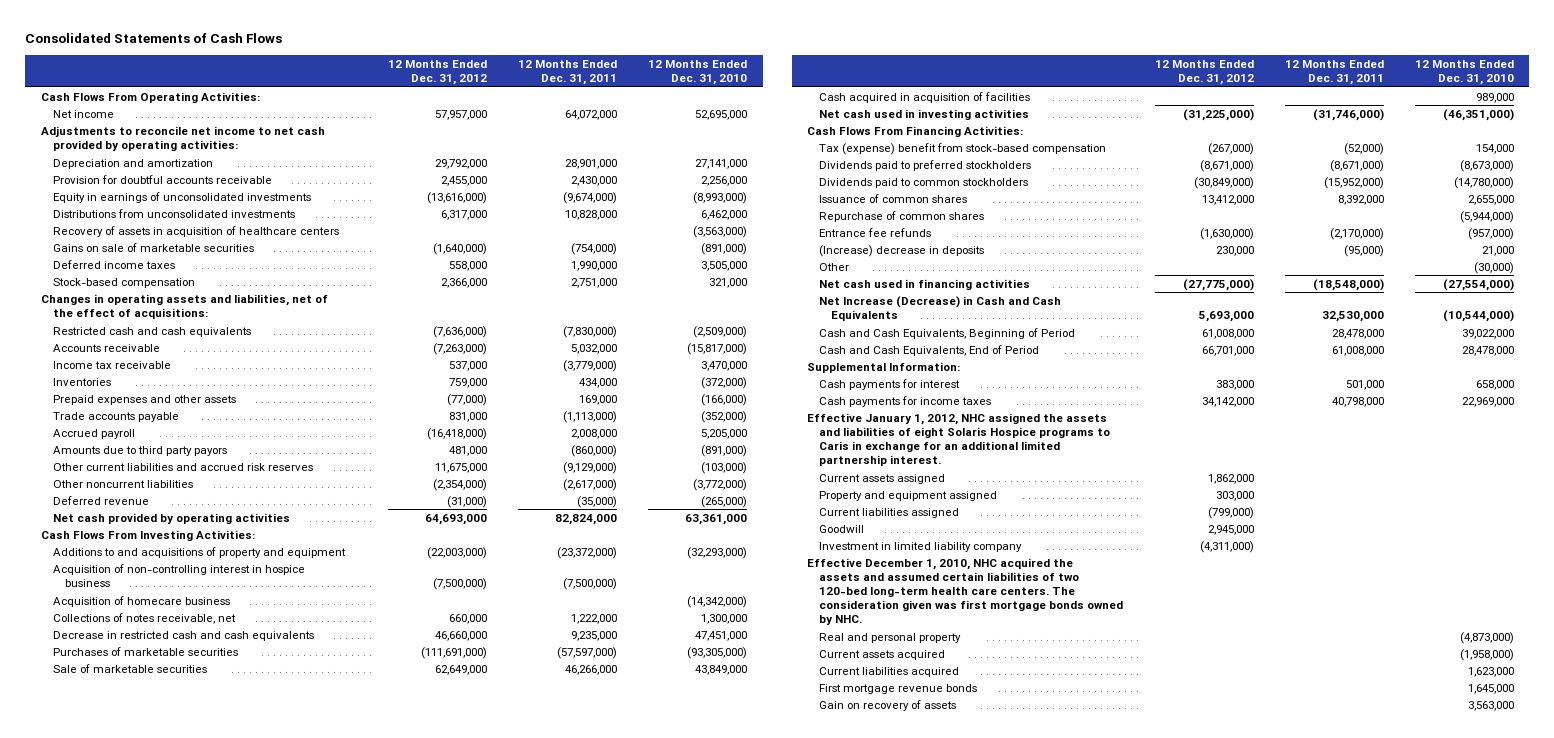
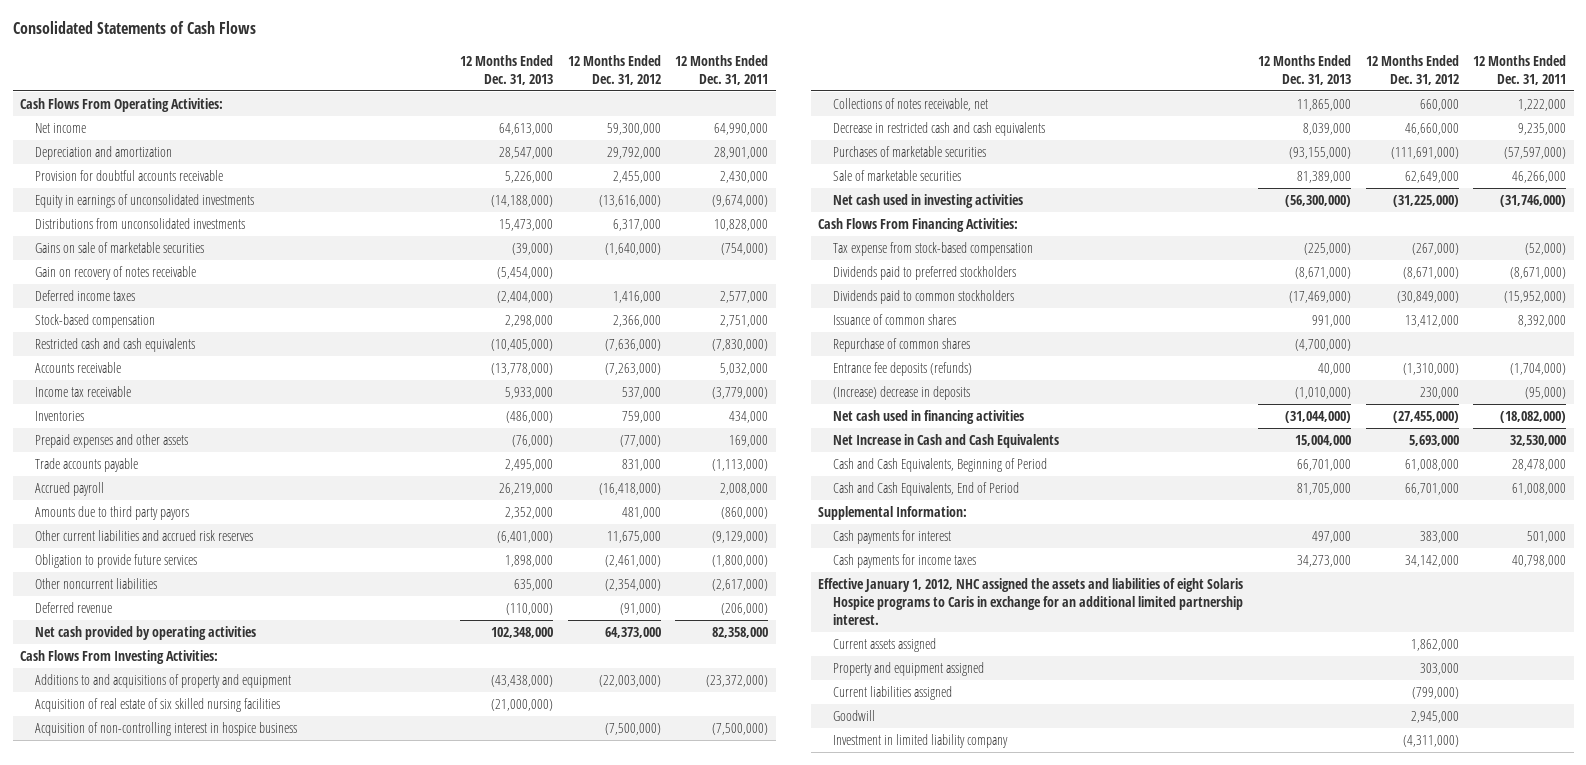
- | 12 Months Ended Dec. 31, 2012 | 12 Months Ended Dec. 31, 2011 | 12 Months Ended Dec. 31, 2010
+ | 12 Months Ended Dec. 31, 2013 | 12 Months Ended Dec. 31, 2012 | 12 Months Ended Dec. 31, 2011
- Net income | 57,957,000 | 64,072,000 | 52,695,000
- Adjustments to reconcile net income to net cash provided by operating activities:
+ Net income | 64,613,000 | 59,300,000 | 64,990,000
- Recovery of assets in acquisition of healthcare centers | | | (3,563,000)
- Deferred income taxes | 558,000 | 1,990,000 | 3,505,000
+ Gain on recovery of notes receivable | (5,454,000) | |
+ Deferred income taxes | (2,404,000) | 1,416,000 | 2,577,000
- Changes in operating assets and liabilities, net of the effect of acquisitions:
+ Obligation to provide future services | 1,898,000 | (2,461,000) | (1,800,000)
- Deferred revenue | (31,000) | (35,000) | (265,000)
- Net cash provided by operating activities | 64,693,000 | 82,824,000 | 63,361,000
+ Deferred revenue | (110,000) | (91,000) | (206,000)
+ Net cash provided by operating activities | 102,348,000 | 64,373,000 | 82,358,000
+ Acquisition of real estate of six skilled nursing facilities | (21,000,000) | |
- Acquisition of homecare business | | | (14,342,000)
- Cash acquired in acquisition of facilities | | | 989,000
- Tax (expense) benefit from stock-based compensation | (267,000) | (52,000) | 154,000
+ Tax expense from stock-based compensation | (225,000) | (267,000) | (52,000)
- Entrance fee refunds | (1,630,000) | (2,170,000) | (957,000)
+ Entrance fee deposits (refunds) | 40,000 | (1,310,000) | (1,704,000)
- Other | | | (30,000)
- Net cash used in financing activities | (27,775,000) | (18,548,000) | (27,554,000)
- Net Increase (Decrease) in Cash and Cash Equivalents | 5,693,000 | 32,530,000 | (10,544,000)
+ Net cash used in financing activities | (31,044,000) | (27,455,000) | (18,082,000)
+ Net Increase in Cash and Cash Equivalents | 15,004,000 | 5,693,000 | 32,530,000
- Effective December 1, 2010, NHC acquired the assets and assumed certain liabilities of two 120-bed long-term health care centers. The consideration given was first mortgage bonds owned by NHC.
- Real and personal property | | | (4,873,000)
- Current assets acquired | | | (1,958,000)
- Current liabilities acquired | | | 1,623,000
- First mortgage revenue bonds | | | 1,645,000
- Gain on recovery of assets | | | 3,563,000

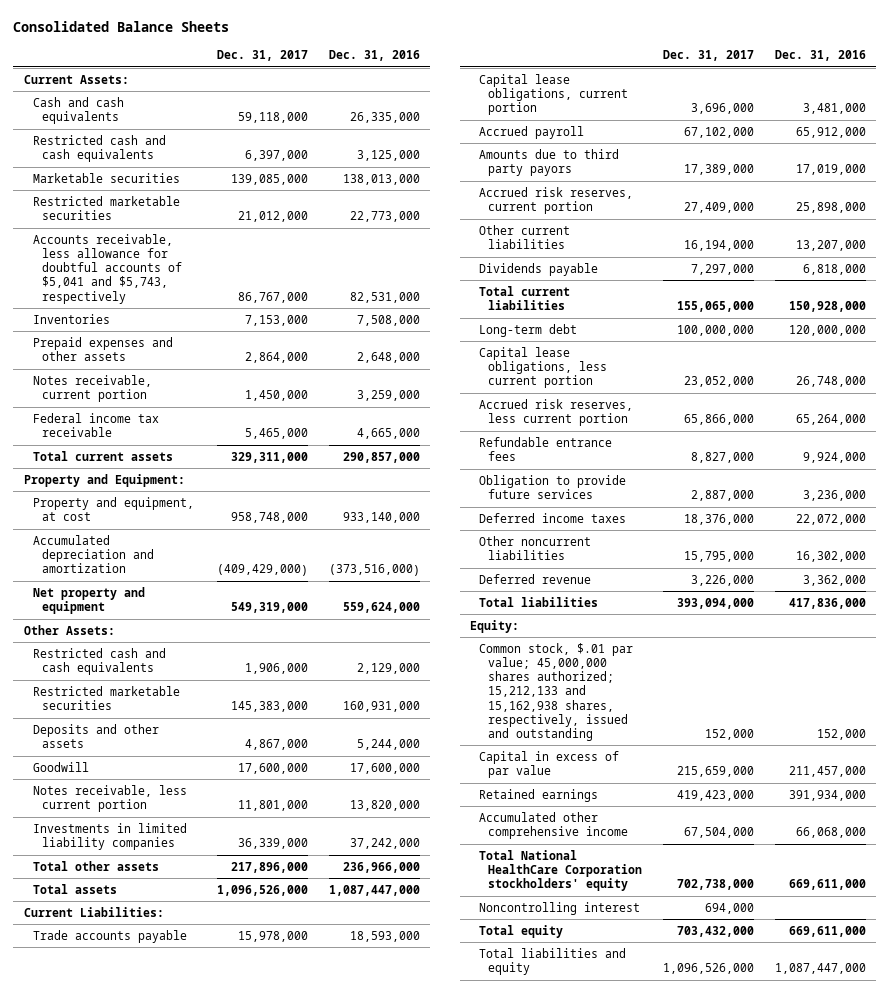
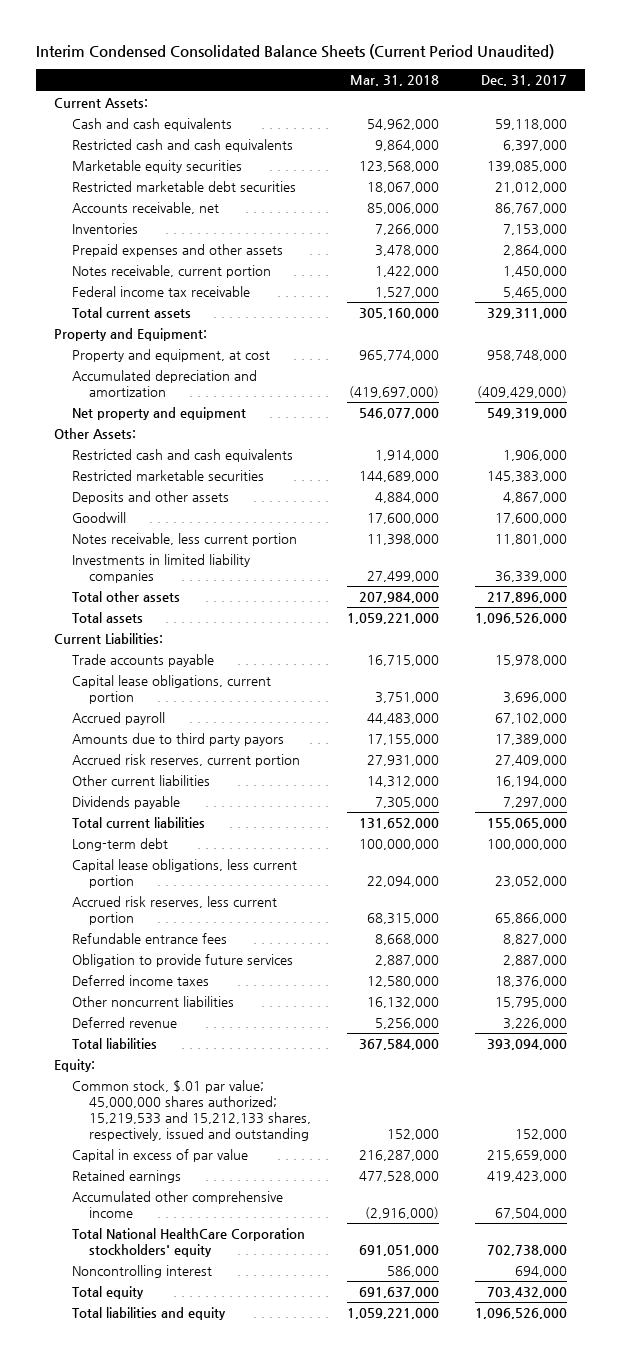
- Consolidated Balance Sheets
+ Interim Condensed Consolidated Balance Sheets (Current Period Unaudited)
- | Dec. 31, 2017 | Dec. 31, 2016
+ | Mar. 31, 2018 | Dec. 31, 2017
- Marketable securities | 139,085,000 | 138,013,000
- Restricted marketable securities | 21,012,000 | 22,773,000
- Accounts receivable, less allowance for doubtful accounts of $5,041 and $5,743, respectively | 86,767,000 | 82,531,000
+ Marketable equity securities | 123,568,000 | 139,085,000
+ Restricted marketable debt securities | 18,067,000 | 21,012,000
+ Accounts receivable, net | 85,006,000 | 86,767,000
- Common stock, $.01 par value; 45,000,000 shares authorized; 15,212,133 and 15,162,938 shares, respectively, issued and outstanding | 152,000 | 152,000
+ Common stock, $.01 par value; 45,000,000 shares authorized; 15,219,533 and 15,212,133 shares, respectively, issued and outstanding | 152,000 | 152,000

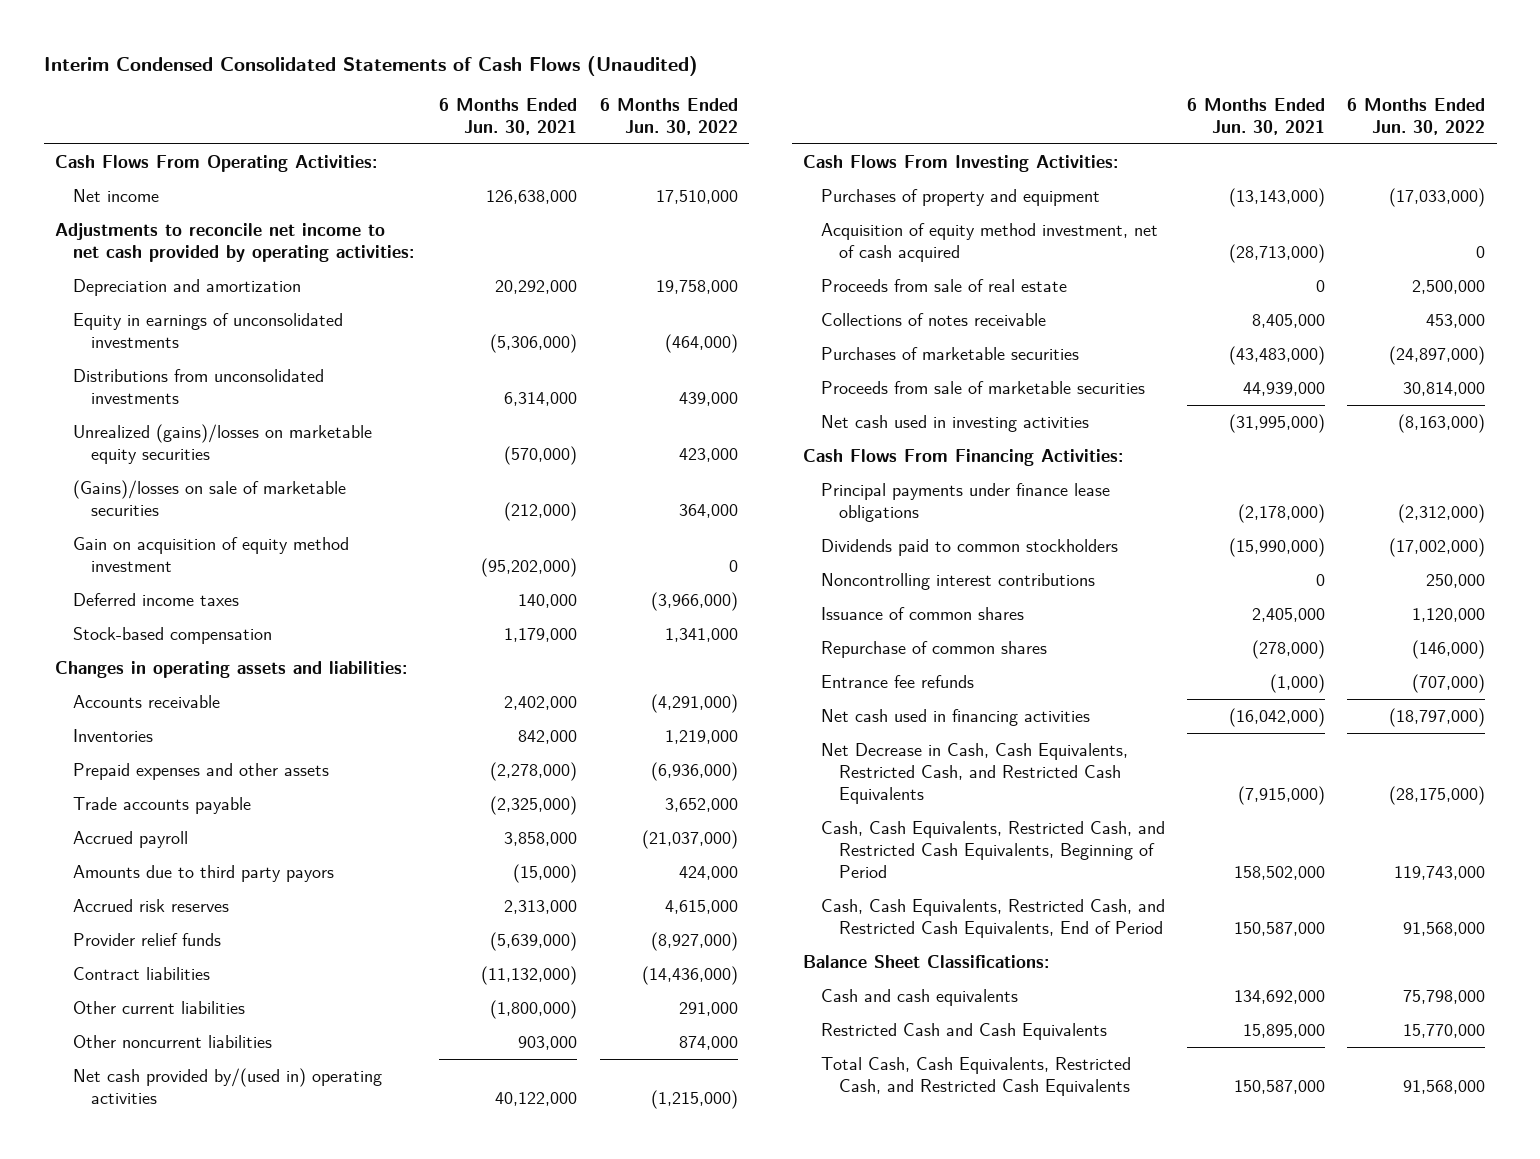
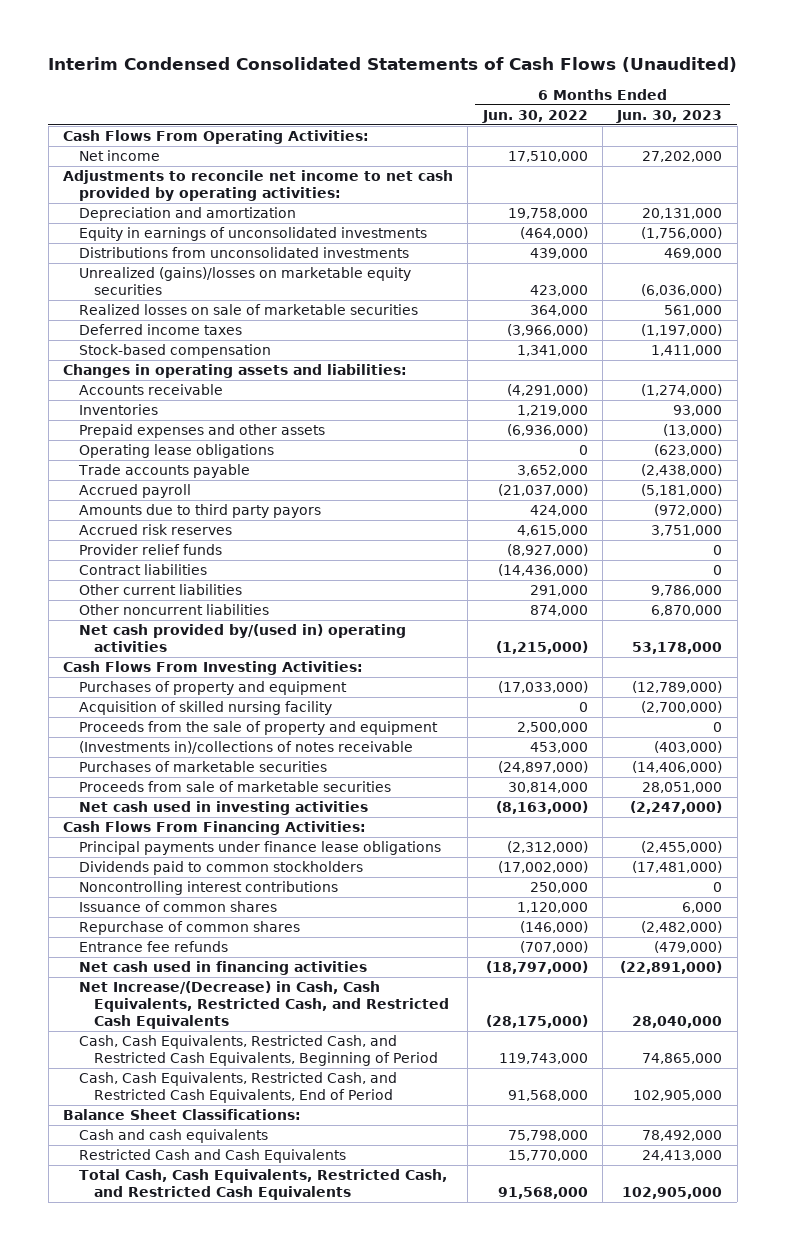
- | 6 Months Ended Jun. 30, 2021 | 6 Months Ended Jun. 30, 2022
+ | 6 Months Ended Jun. 30, 2022 | 6 Months Ended Jun. 30, 2023
- (Gains)/losses on sale of marketable securities | (212,000) | 364,000
- Gain on acquisition of equity method investment | (95,202,000) | 0
+ Realized losses on sale of marketable securities | 364,000 | 561,000
+ Operating lease obligations | 0 | (623,000)
- Acquisition of equity method investment, net of cash acquired | (28,713,000) | 0
- Proceeds from sale of real estate | 0 | 2,500,000
- Collections of notes receivable | 8,405,000 | 453,000
+ Acquisition of skilled nursing facility | 0 | (2,700,000)
+ Proceeds from the sale of property and equipment | 2,500,000 | 0
+ (Investments in)/collections of notes receivable | 453,000 | (403,000)
- Net Decrease in Cash, Cash Equivalents, Restricted Cash, and Restricted Cash Equivalents | (7,915,000) | (28,175,000)
+ Net Increase/(Decrease) in Cash, Cash Equivalents, Restricted Cash, and Restricted Cash Equivalents | (28,175,000) | 28,040,000

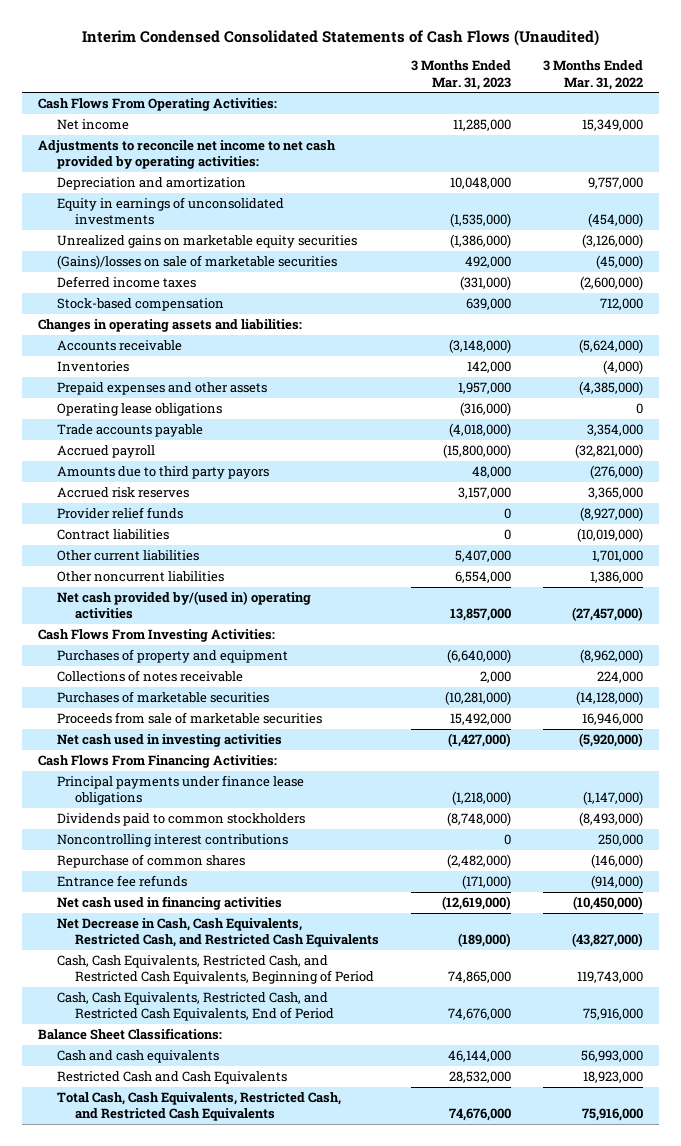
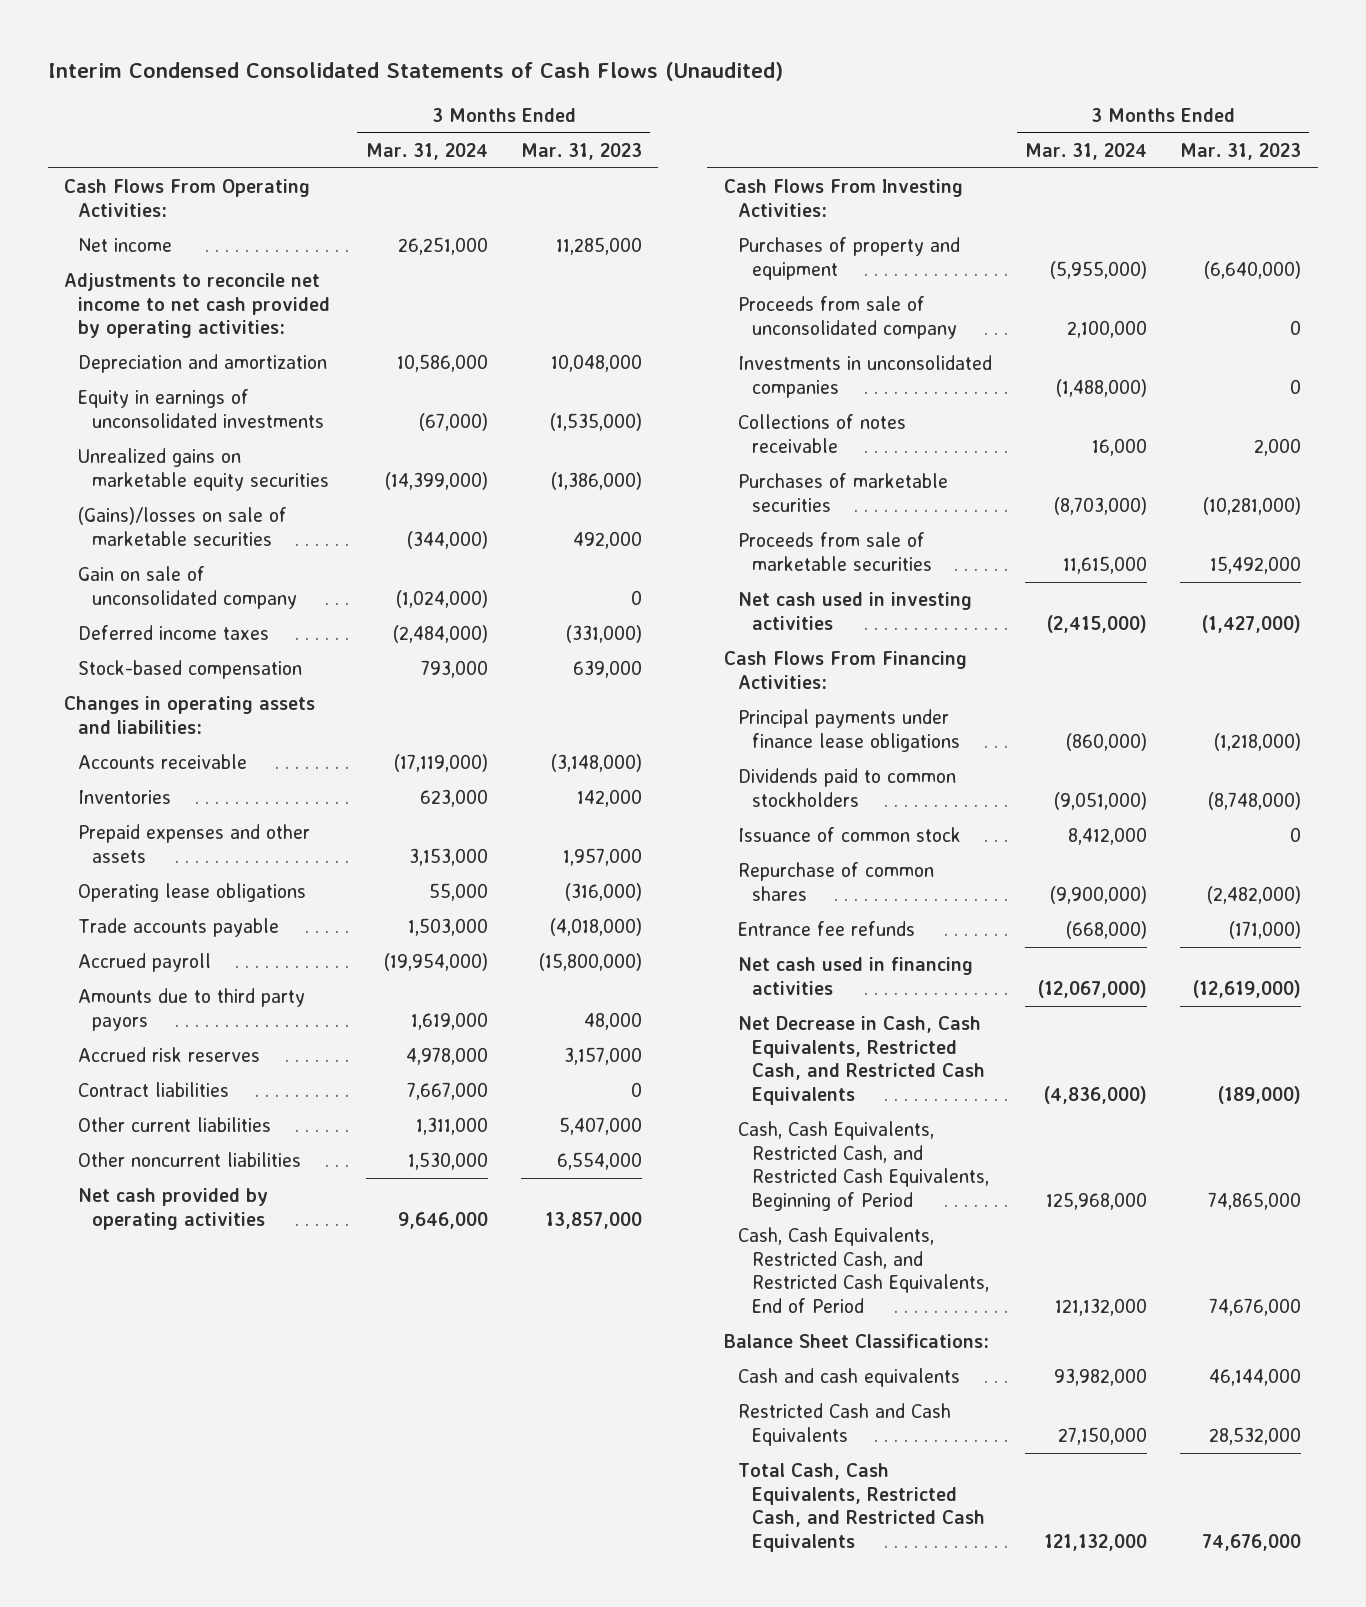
- | 3 Months Ended Mar. 31, 2023 | 3 Months Ended Mar. 31, 2022
+ | 3 Months Ended Mar. 31, 2024 | 3 Months Ended Mar. 31, 2023
+ Gain on sale of unconsolidated company | (1,024,000) | 0
- Provider relief funds | 0 | (8,927,000)
- Net cash provided by/(used in) operating activities | 13,857,000 | (27,457,000)
+ Net cash provided by operating activities | 9,646,000 | 13,857,000
+ Proceeds from sale of unconsolidated company | 2,100,000 | 0
+ Investments in unconsolidated companies | (1,488,000) | 0
- Noncontrolling interest contributions | 0 | 250,000
+ Issuance of common stock | 8,412,000 | 0

